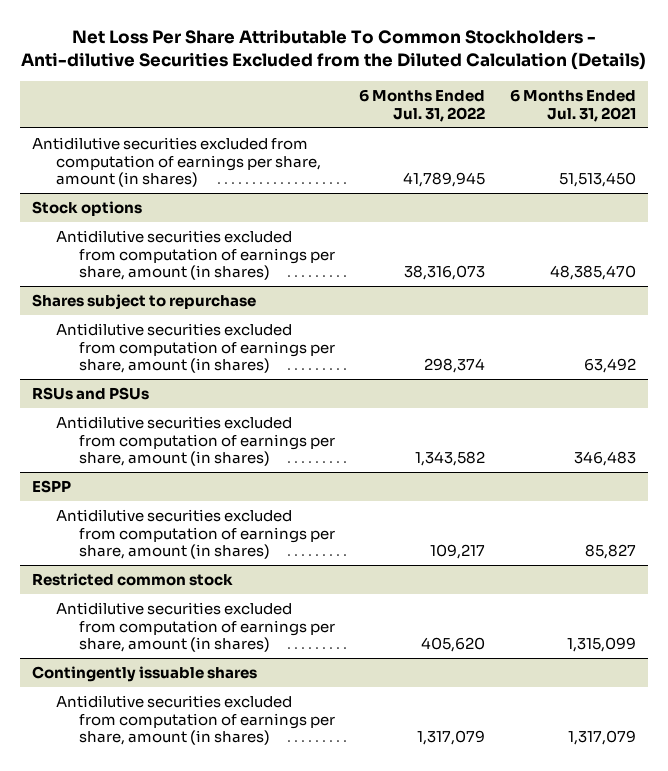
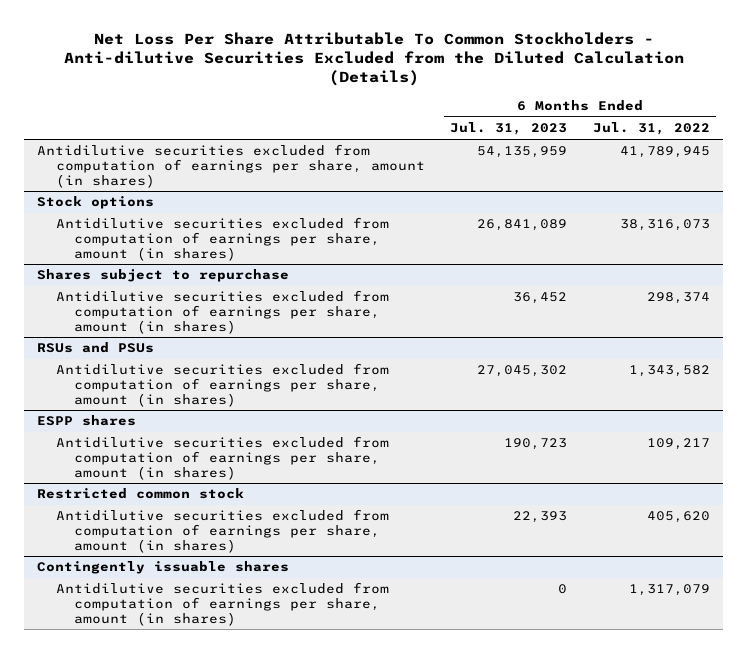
- | 6 Months Ended Jul. 31, 2022 | 6 Months Ended Jul. 31, 2021
+ | 6 Months Ended Jul. 31, 2023 | 6 Months Ended Jul. 31, 2022
- ESPP
+ ESPP shares

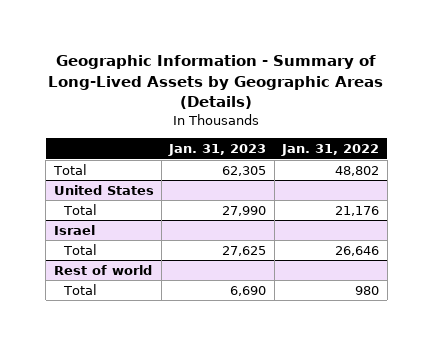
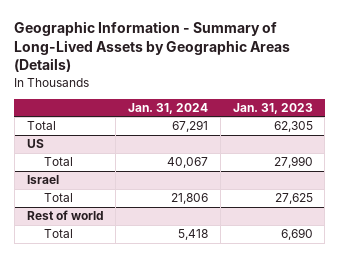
- | Jan. 31, 2023 | Jan. 31, 2022
+ | Jan. 31, 2024 | Jan. 31, 2023
- United States
+ US

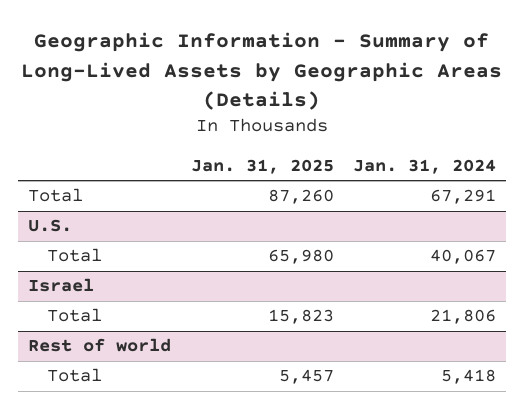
- | Jan. 31, 2024 | Jan. 31, 2023
+ | Jan. 31, 2025 | Jan. 31, 2024
- US
+ U.S.

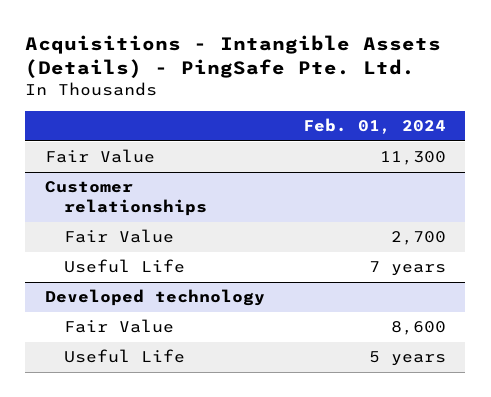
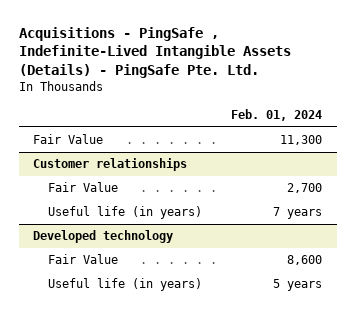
- Acquisitions - Intangible Assets (Details) - PingSafe Pte. Ltd.
+ Acquisitions - PingSafe , Indefinite-Lived Intangible Assets (Details) - PingSafe Pte. Ltd.
@ Customer relationships
- Useful Life | 7 years
+ Useful life (in years) | 7 years
@ Developed technology
- Useful Life | 5 years
+ Useful life (in years) | 5 years

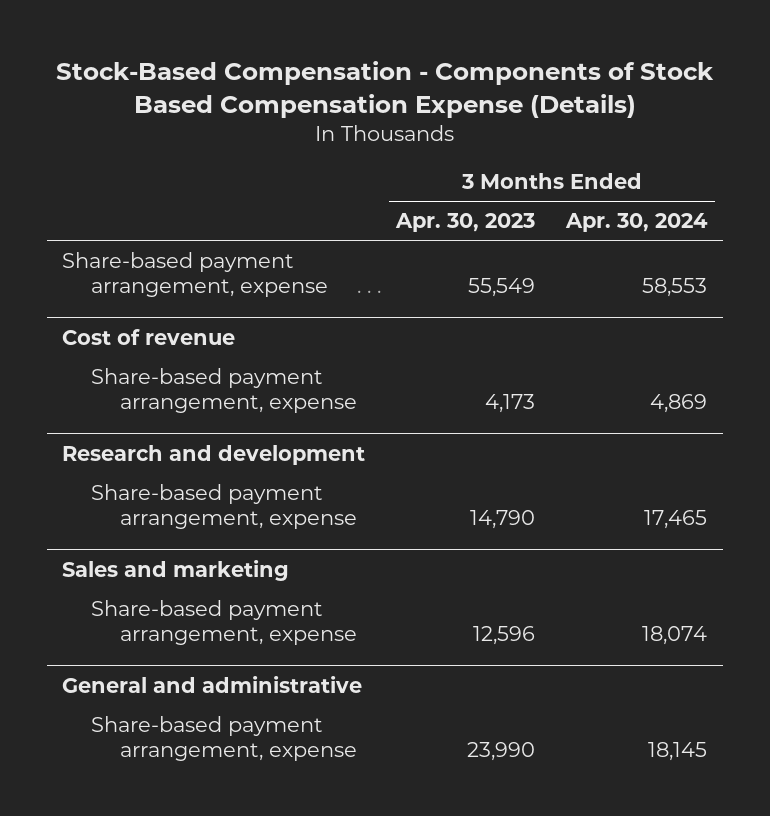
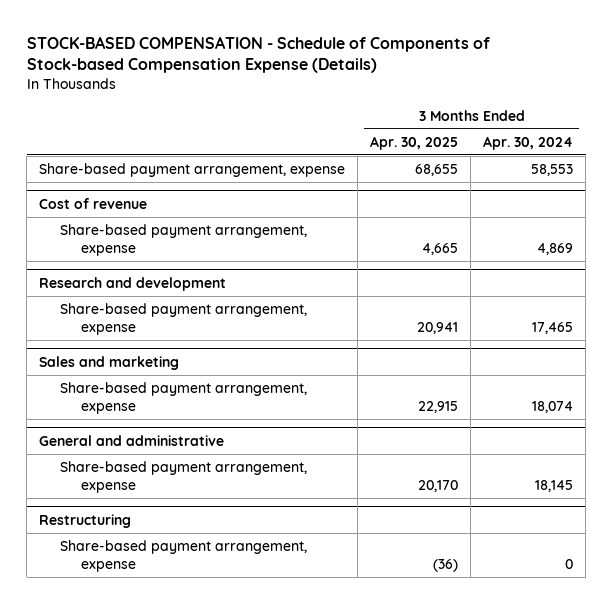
- Stock-Based Compensation - Components of Stock Based Compensation Expense (Details)
+ STOCK-BASED COMPENSATION - Schedule of Components of Stock-based Compensation Expense (Details)
- | 3 Months Ended Apr. 30, 2023 | 3 Months Ended Apr. 30, 2024
+ | 3 Months Ended Apr. 30, 2025 | 3 Months Ended Apr. 30, 2024
+ Restructuring
+ Share-based payment arrangement, expense | (36) | 0

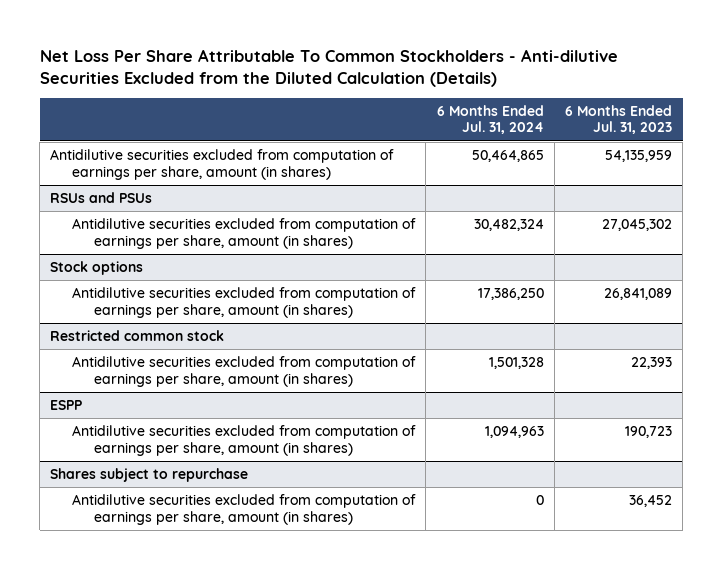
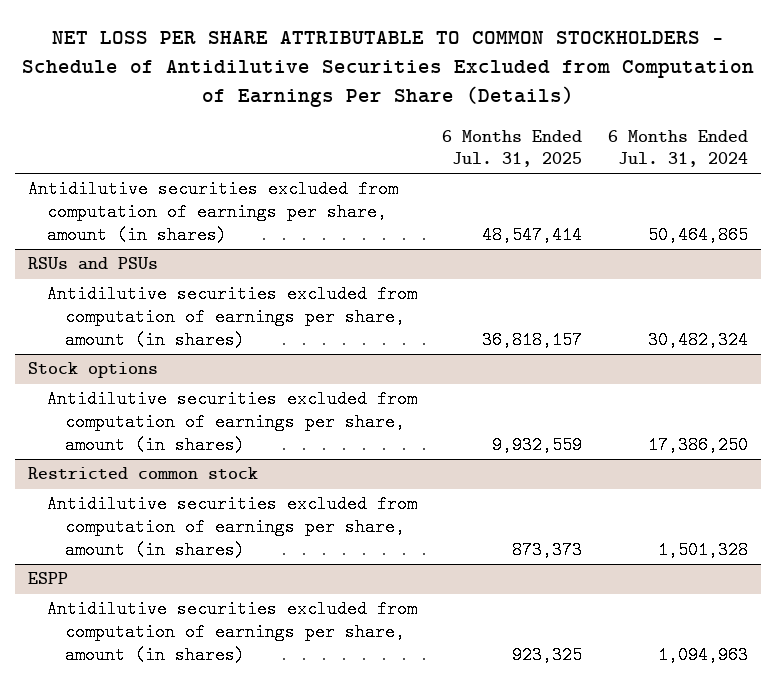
- Net Loss Per Share Attributable To Common Stockholders - Anti-dilutive Securities Excluded from the Diluted Calculation (Details)
+ NET LOSS PER SHARE ATTRIBUTABLE TO COMMON STOCKHOLDERS - Schedule of Antidilutive Securities Excluded from Computation of Earnings Per Share (Details)
- | 6 Months Ended Jul. 31, 2024 | 6 Months Ended Jul. 31, 2023
+ | 6 Months Ended Jul. 31, 2025 | 6 Months Ended Jul. 31, 2024
- Shares subject to repurchase
- Antidilutive securities excluded from computation of earnings per share, amount (in shares) | 0 | 36,452

